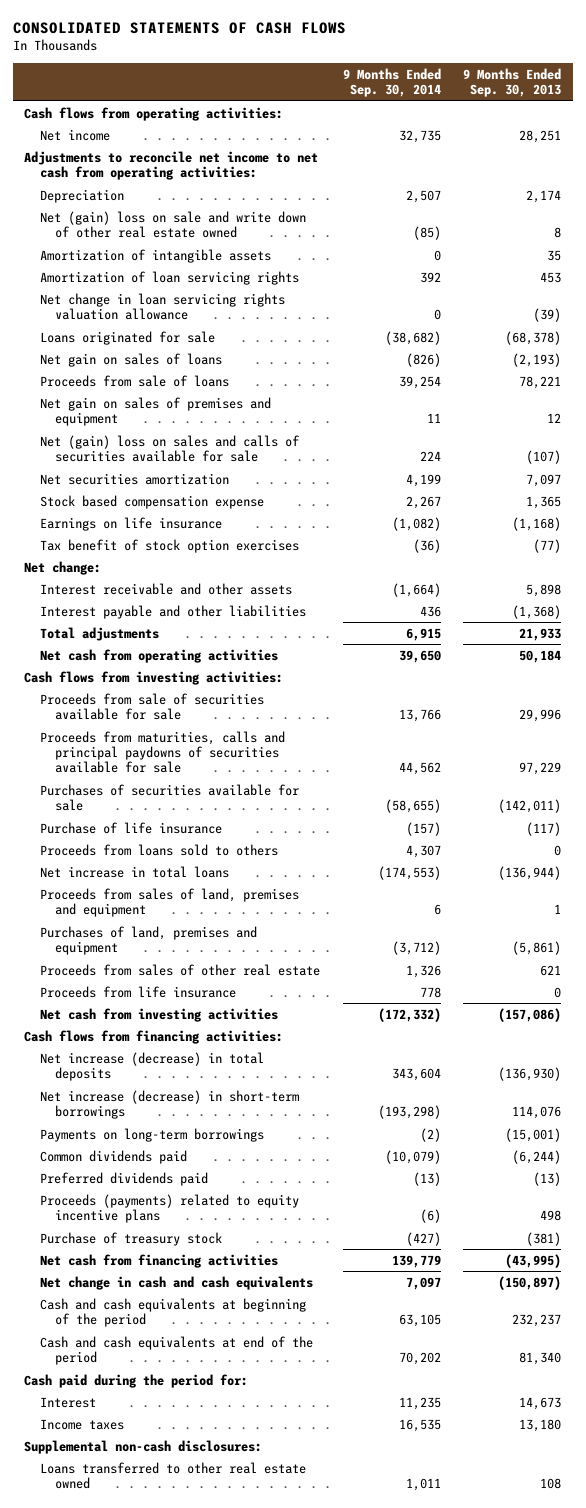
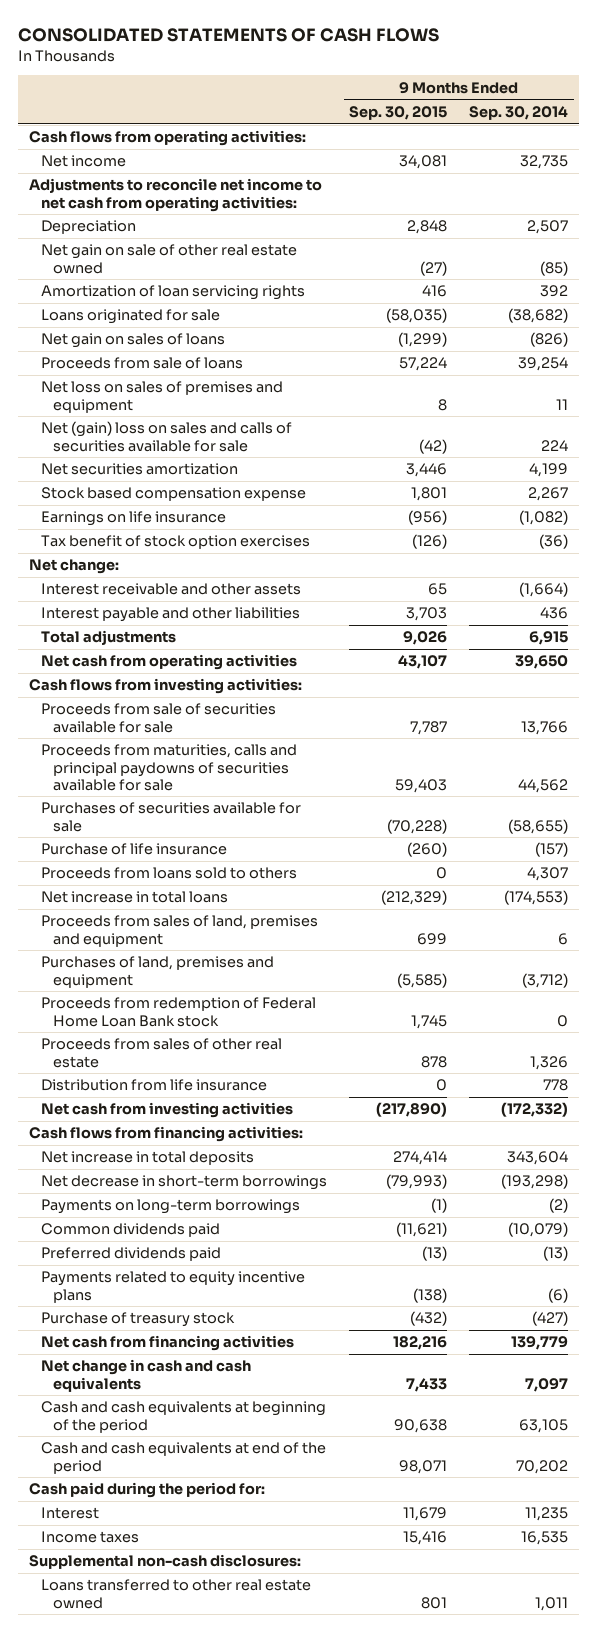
- | 9 Months Ended Sep. 30, 2014 | 9 Months Ended Sep. 30, 2013
+ | 9 Months Ended Sep. 30, 2015 | 9 Months Ended Sep. 30, 2014
- Net (gain) loss on sale and write down of other real estate owned | (85) | 8
- Amortization of intangible assets | 0 | 35
+ Net gain on sale of other real estate owned | (27) | (85)
- Net change in loan servicing rights valuation allowance | 0 | (39)
- Net gain on sales of premises and equipment | 11 | 12
+ Net loss on sales of premises and equipment | 8 | 11
+ Proceeds from redemption of Federal Home Loan Bank stock | 1,745 | 0
- Proceeds from life insurance | 778 | 0
+ Distribution from life insurance | 0 | 778
- Net increase (decrease) in total deposits | 343,604 | (136,930)
- Net increase (decrease) in short-term borrowings | (193,298) | 114,076
+ Net increase in total deposits | 274,414 | 343,604
+ Net decrease in short-term borrowings | (79,993) | (193,298)
- Proceeds (payments) related to equity incentive plans | (6) | 498
+ Payments related to equity incentive plans | (138) | (6)

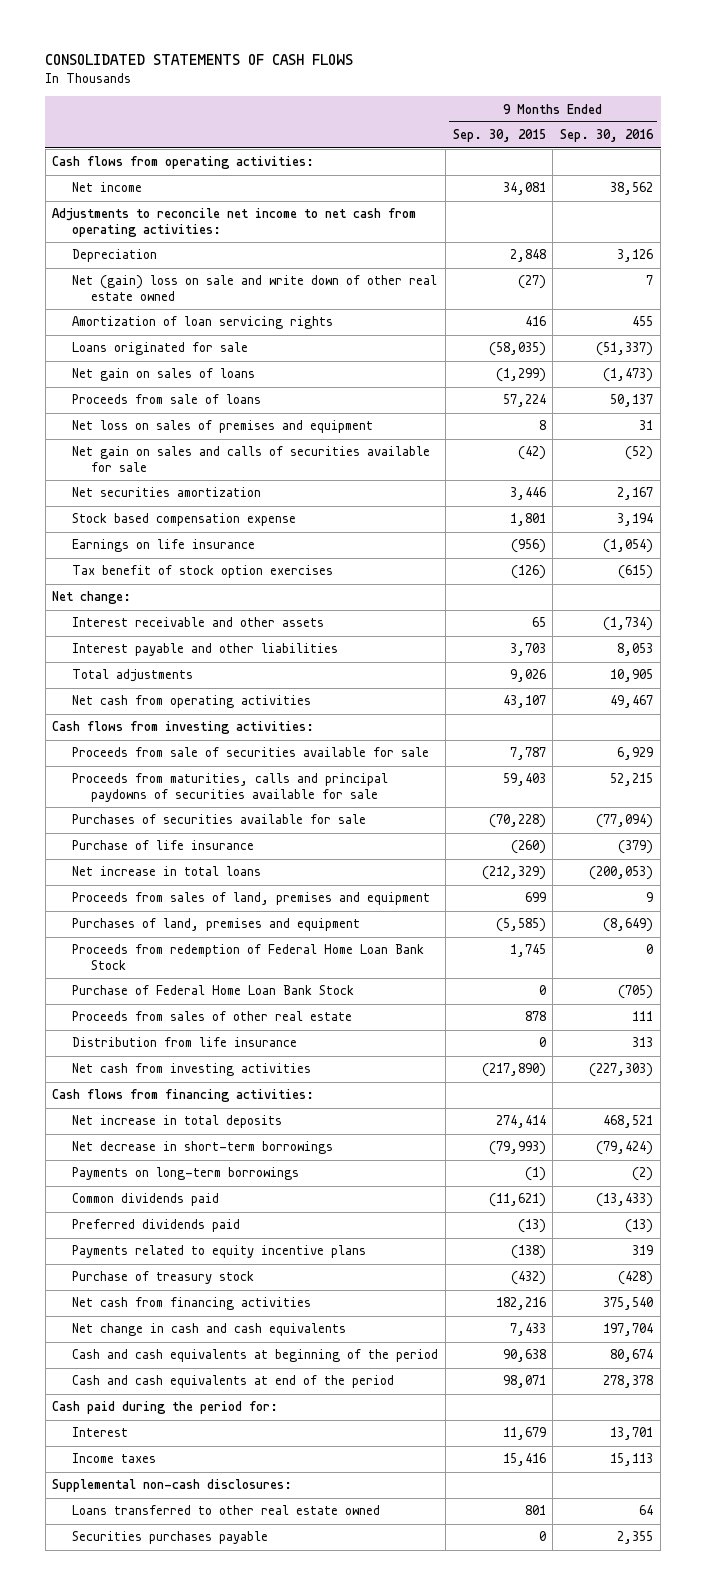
- | 9 Months Ended Sep. 30, 2015 | 9 Months Ended Sep. 30, 2014
+ | 9 Months Ended Sep. 30, 2015 | 9 Months Ended Sep. 30, 2016
- Net gain on sale of other real estate owned | (27) | (85)
+ Net (gain) loss on sale and write down of other real estate owned | (27) | 7
- Net (gain) loss on sales and calls of securities available for sale | (42) | 224
+ Net gain on sales and calls of securities available for sale | (42) | (52)
- Proceeds from loans sold to others | 0 | 4,307
- Proceeds from redemption of Federal Home Loan Bank stock | 1,745 | 0
+ Proceeds from redemption of Federal Home Loan Bank Stock | 1,745 | 0
+ Purchase of Federal Home Loan Bank Stock | 0 | (705)
+ Securities purchases payable | 0 | 2,355

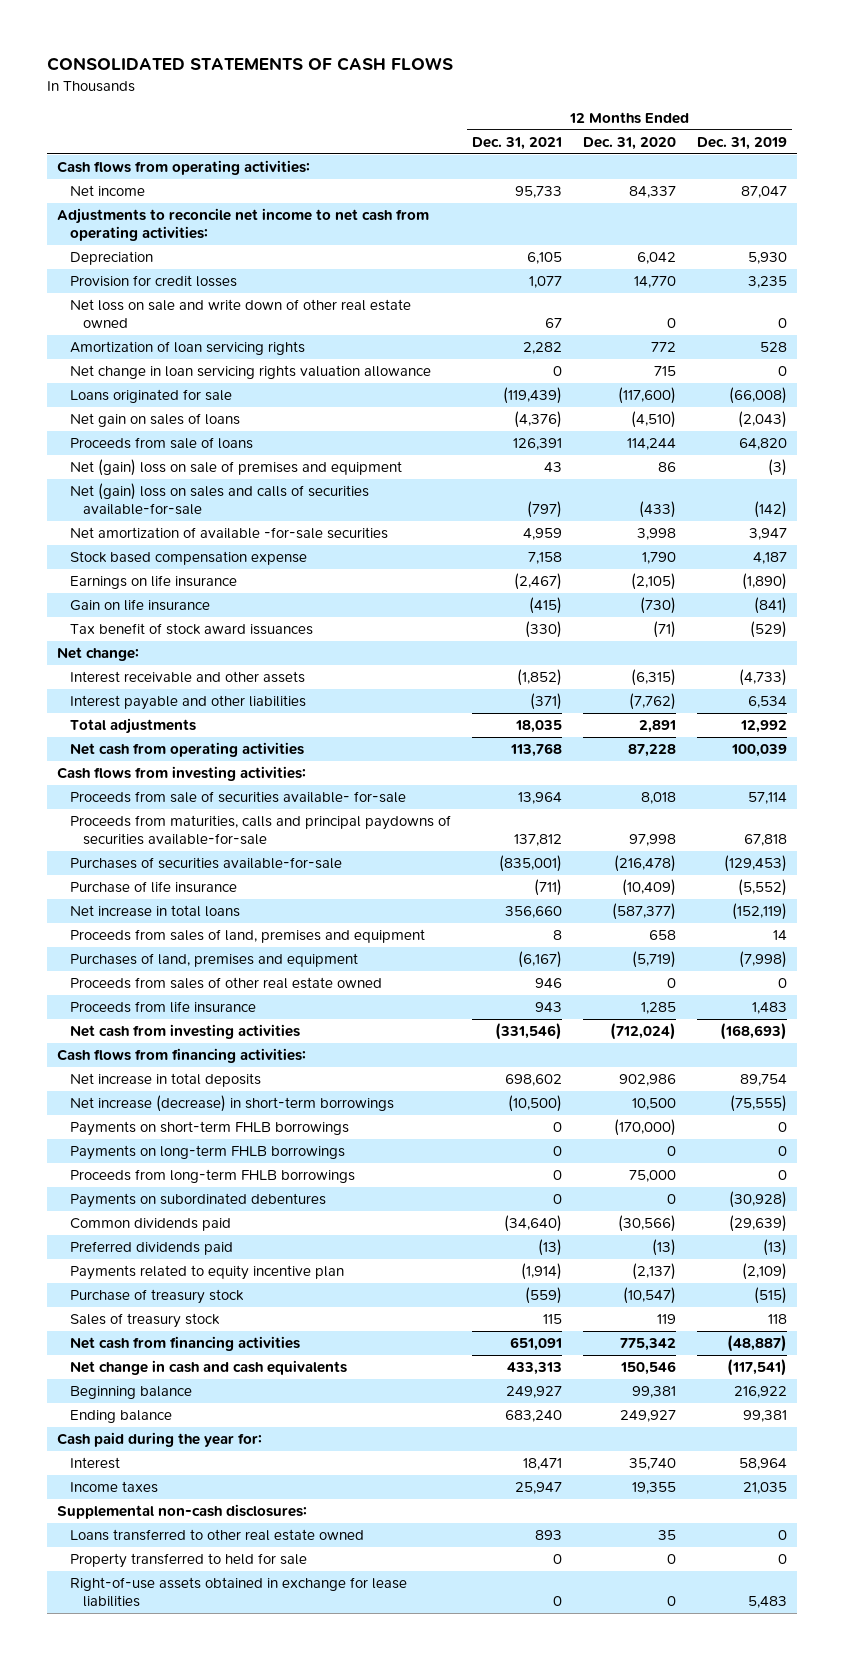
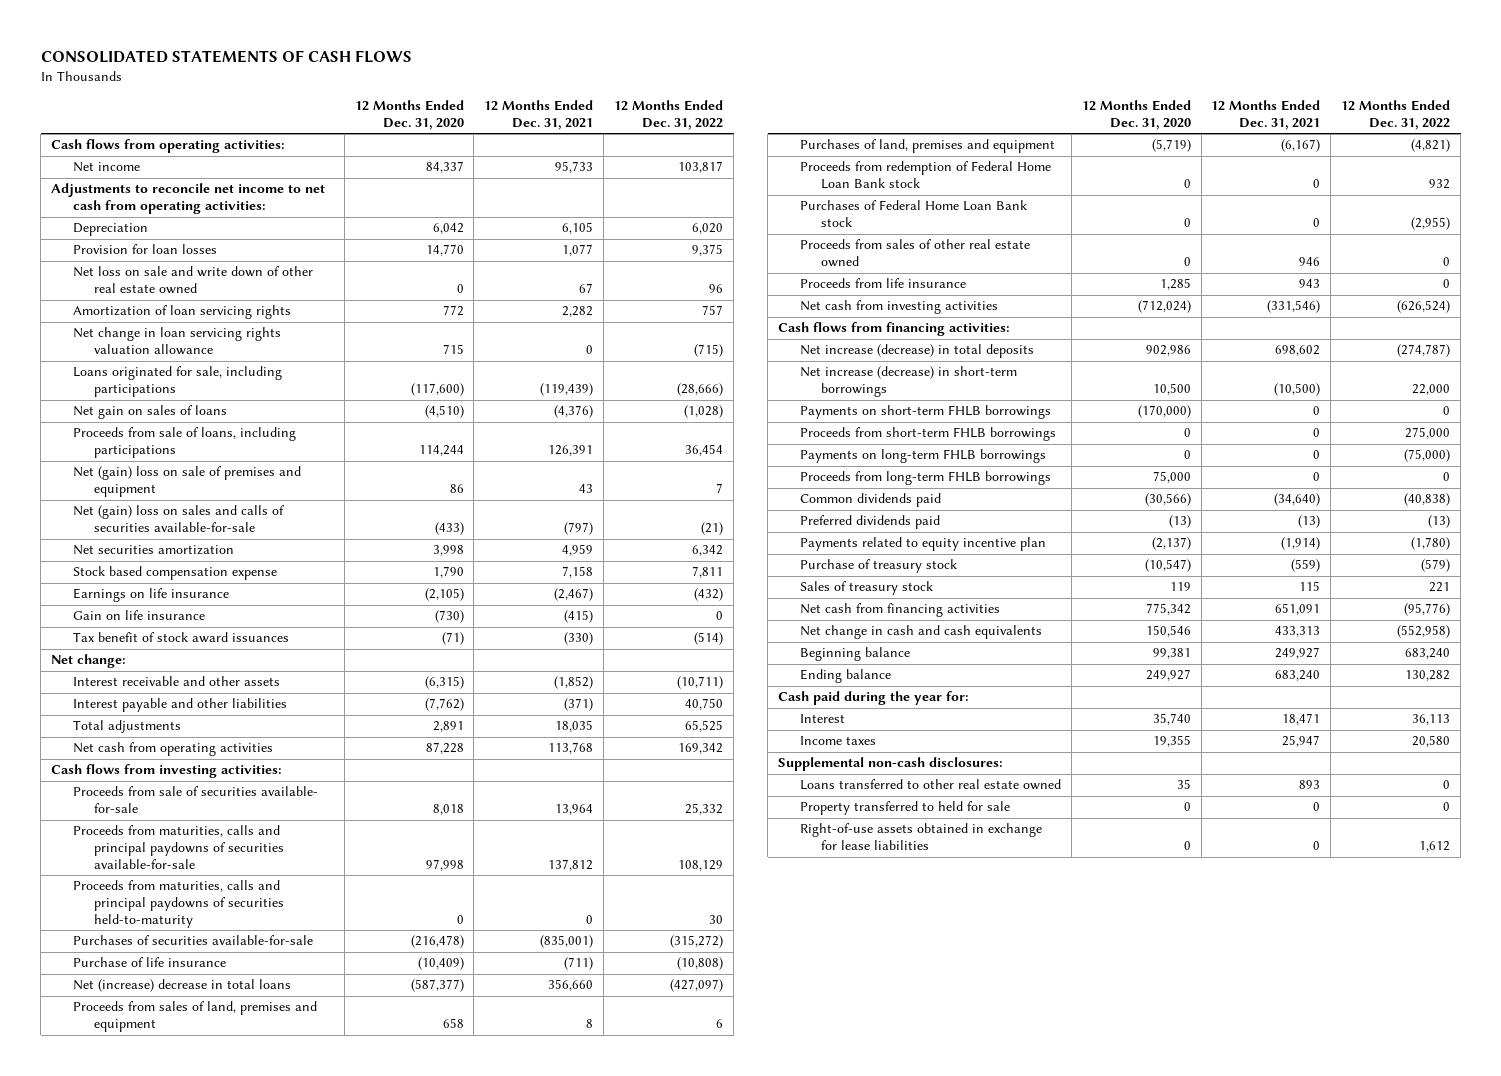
- | 12 Months Ended Dec. 31, 2021 | 12 Months Ended Dec. 31, 2020 | 12 Months Ended Dec. 31, 2019
+ | 12 Months Ended Dec. 31, 2020 | 12 Months Ended Dec. 31, 2021 | 12 Months Ended Dec. 31, 2022
- Provision for credit losses | 1,077 | 14,770 | 3,235
+ Provision for loan losses | 14,770 | 1,077 | 9,375
- Loans originated for sale | (119,439) | (117,600) | (66,008)
+ Loans originated for sale, including participations | (117,600) | (119,439) | (28,666)
- Proceeds from sale of loans | 126,391 | 114,244 | 64,820
+ Proceeds from sale of loans, including participations | 114,244 | 126,391 | 36,454
- Net amortization of available -for-sale securities | 4,959 | 3,998 | 3,947
+ Net securities amortization | 3,998 | 4,959 | 6,342
+ Proceeds from maturities, calls and principal paydowns of securities held-to-maturity | 0 | 0 | 30
- Net increase in total loans | 356,660 | (587,377) | (152,119)
+ Net (increase) decrease in total loans | (587,377) | 356,660 | (427,097)
+ Proceeds from redemption of Federal Home Loan Bank stock | 0 | 0 | 932
+ Purchases of Federal Home Loan Bank stock | 0 | 0 | (2,955)
- Net increase in total deposits | 698,602 | 902,986 | 89,754
+ Net increase (decrease) in total deposits | 902,986 | 698,602 | (274,787)
+ Proceeds from short-term FHLB borrowings | 0 | 0 | 275,000
- Payments on subordinated debentures | 0 | 0 | (30,928)

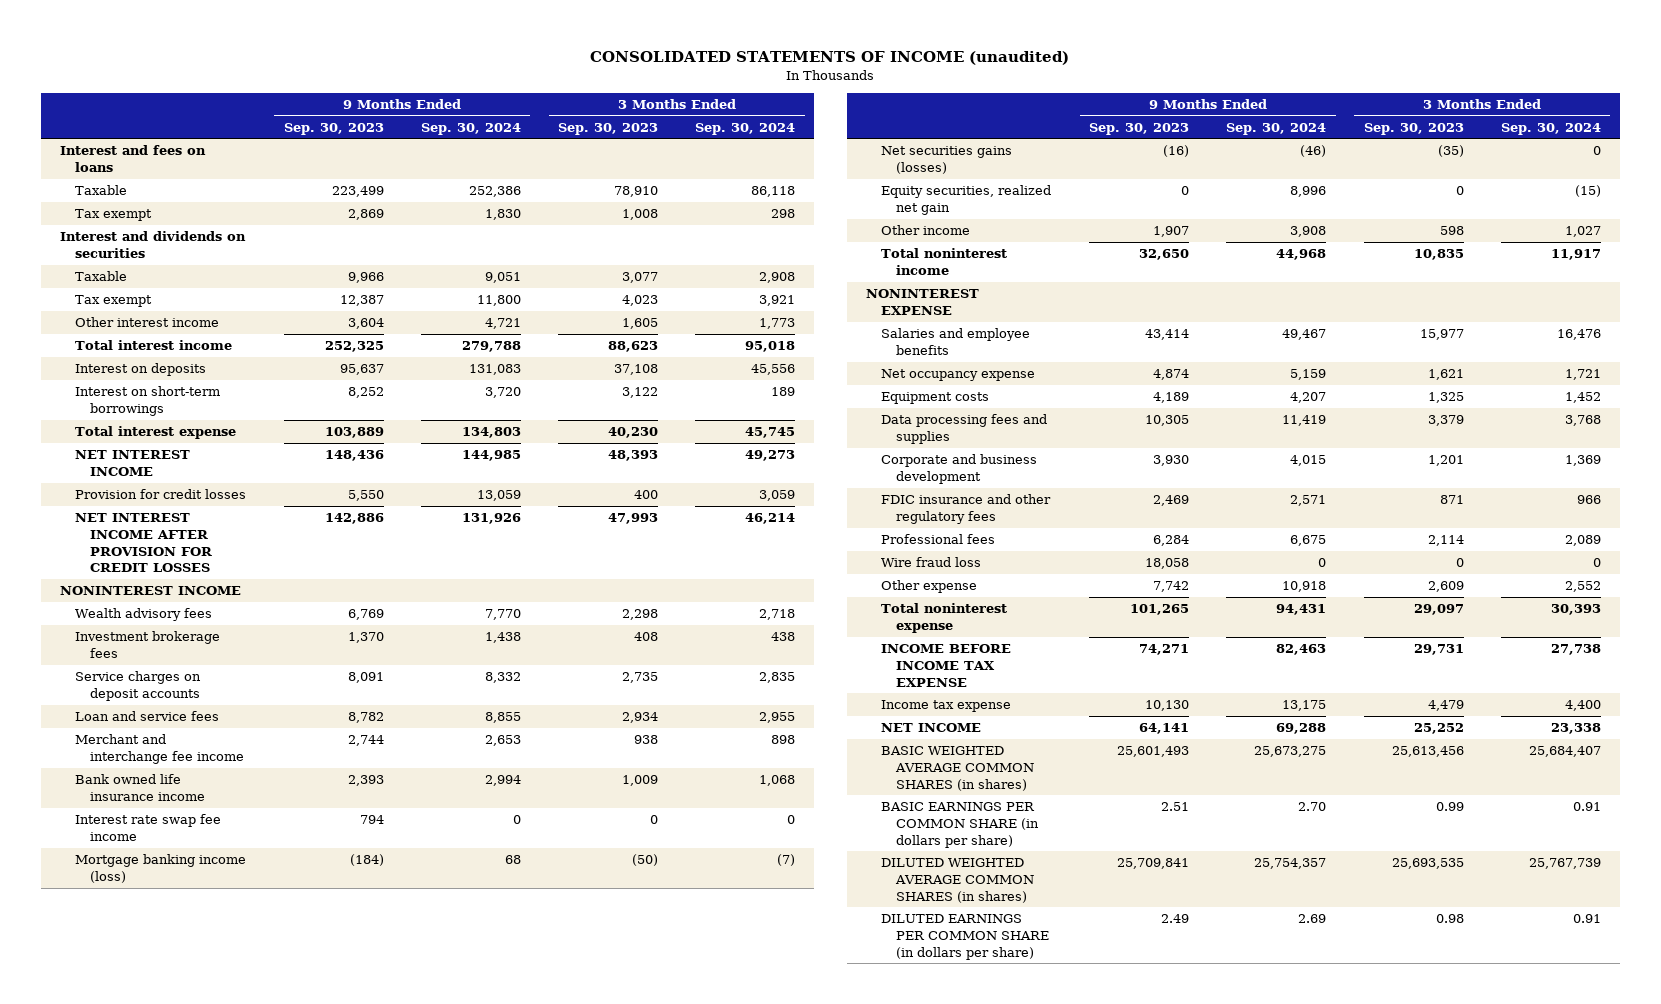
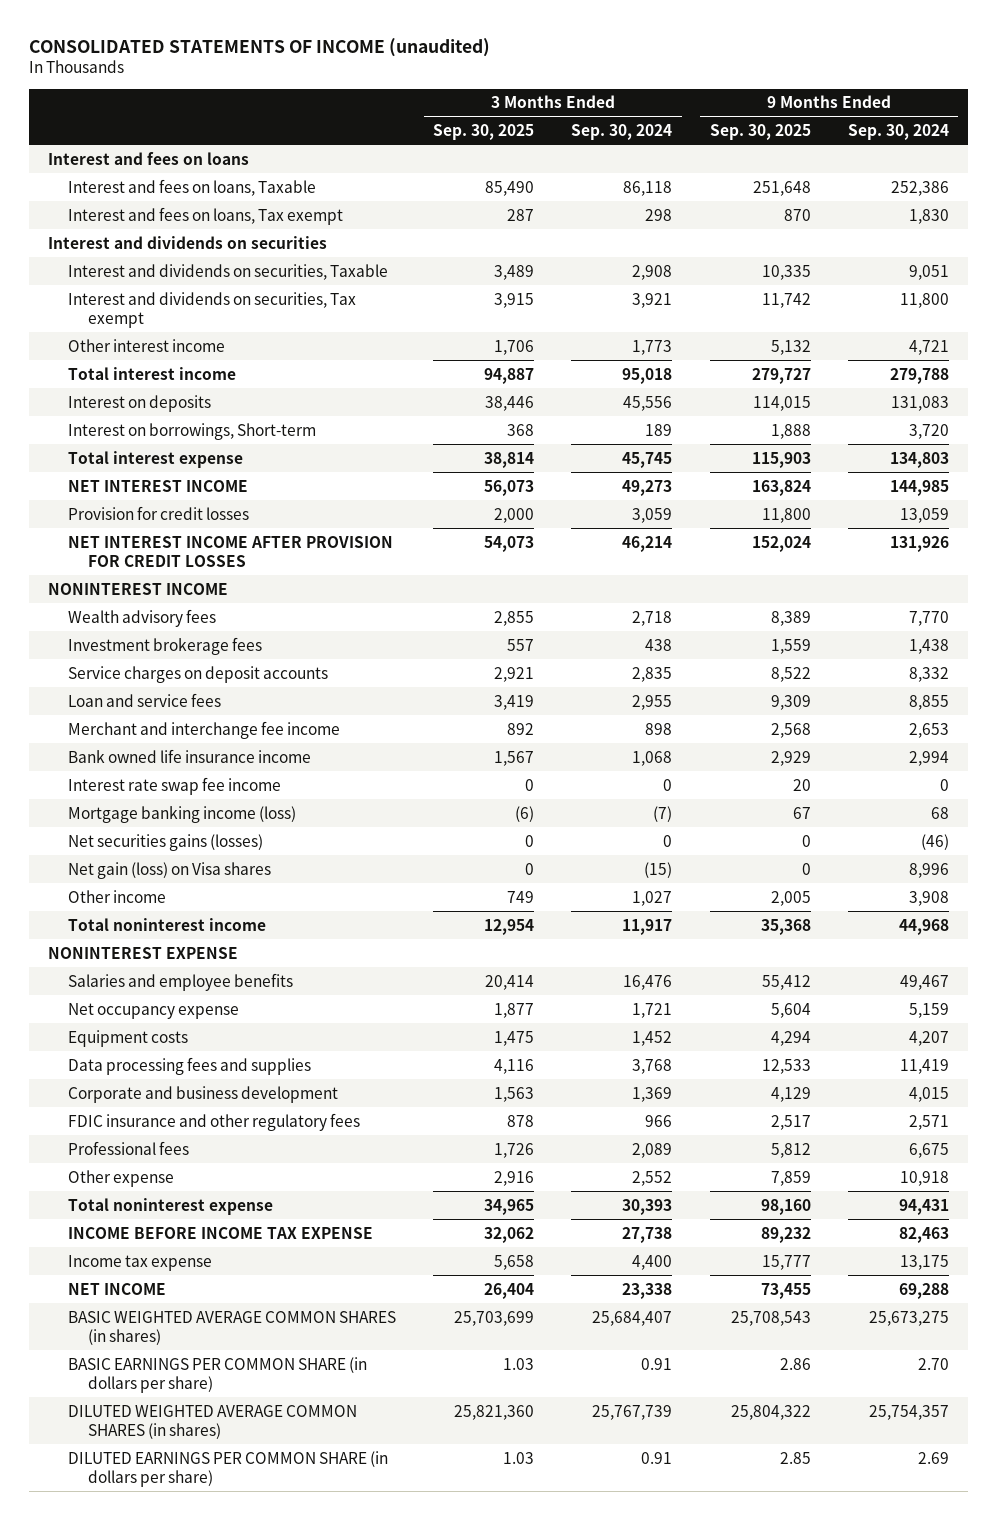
- | 9 Months Ended Sep. 30, 2023 | 9 Months Ended Sep. 30, 2024 | 3 Months Ended Sep. 30, 2023 | 3 Months Ended Sep. 30, 2024
+ | 3 Months Ended Sep. 30, 2025 | 3 Months Ended Sep. 30, 2024 | 9 Months Ended Sep. 30, 2025 | 9 Months Ended Sep. 30, 2024
- Taxable | 223,499 | 252,386 | 78,910 | 86,118
- Tax exempt | 2,869 | 1,830 | 1,008 | 298
+ Interest and fees on loans, Taxable | 85,490 | 86,118 | 251,648 | 252,386
+ Interest and fees on loans, Tax exempt | 287 | 298 | 870 | 1,830
- Taxable | 9,966 | 9,051 | 3,077 | 2,908
- Tax exempt | 12,387 | 11,800 | 4,023 | 3,921
+ Interest and dividends on securities, Taxable | 3,489 | 2,908 | 10,335 | 9,051
+ Interest and dividends on securities, Tax exempt | 3,915 | 3,921 | 11,742 | 11,800
- Interest on short-term borrowings | 8,252 | 3,720 | 3,122 | 189
+ Interest on borrowings, Short-term | 368 | 189 | 1,888 | 3,720
- Equity securities, realized net gain | 0 | 8,996 | 0 | (15)
+ Net gain (loss) on Visa shares | 0 | (15) | 0 | 8,996
- Wire fraud loss | 18,058 | 0 | 0 | 0

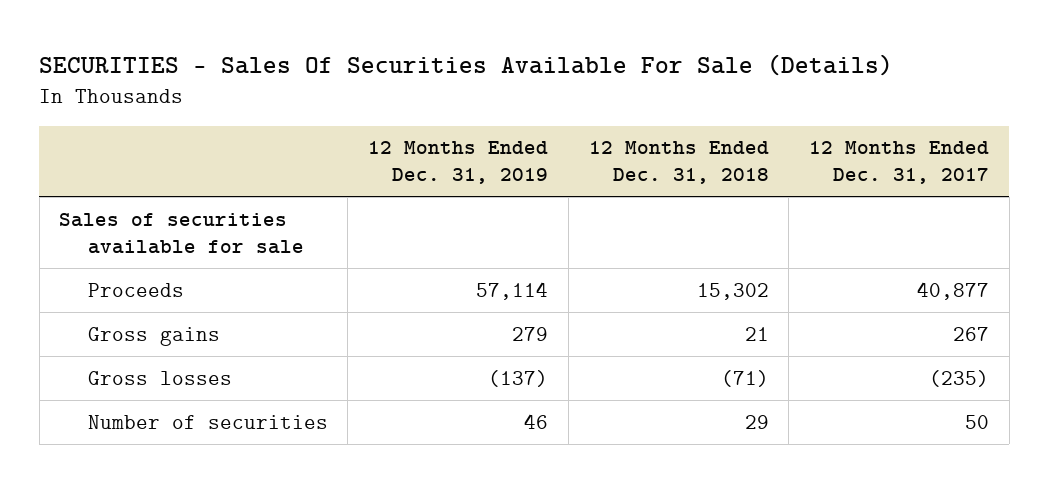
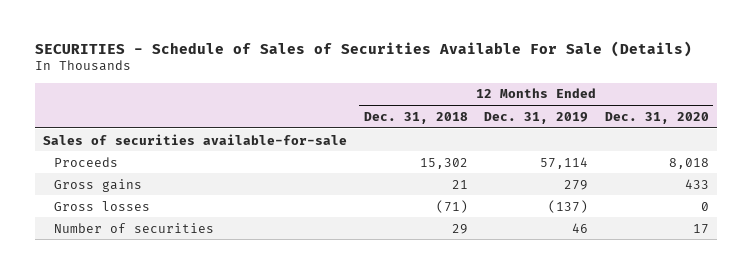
- SECURITIES - Sales Of Securities Available For Sale (Details)
+ SECURITIES - Schedule of Sales of Securities Available For Sale (Details)
- | 12 Months Ended Dec. 31, 2019 | 12 Months Ended Dec. 31, 2018 | 12 Months Ended Dec. 31, 2017
+ | 12 Months Ended Dec. 31, 2018 | 12 Months Ended Dec. 31, 2019 | 12 Months Ended Dec. 31, 2020
- Sales of securities available for sale
+ Sales of securities available-for-sale

